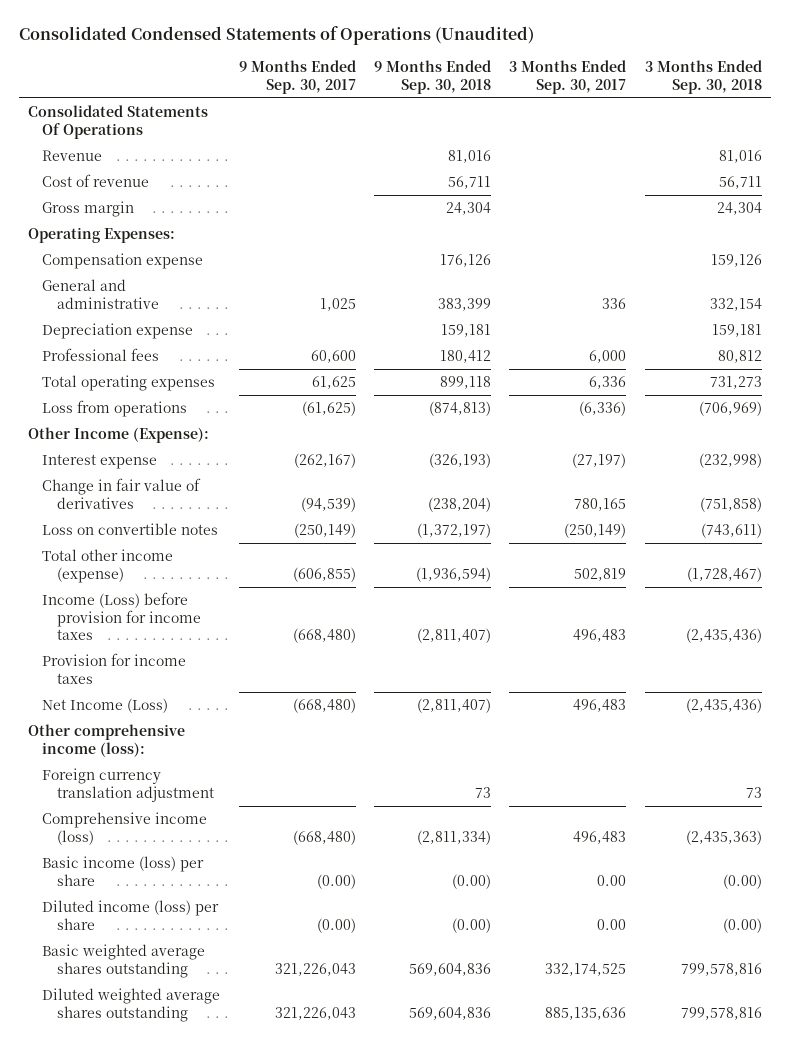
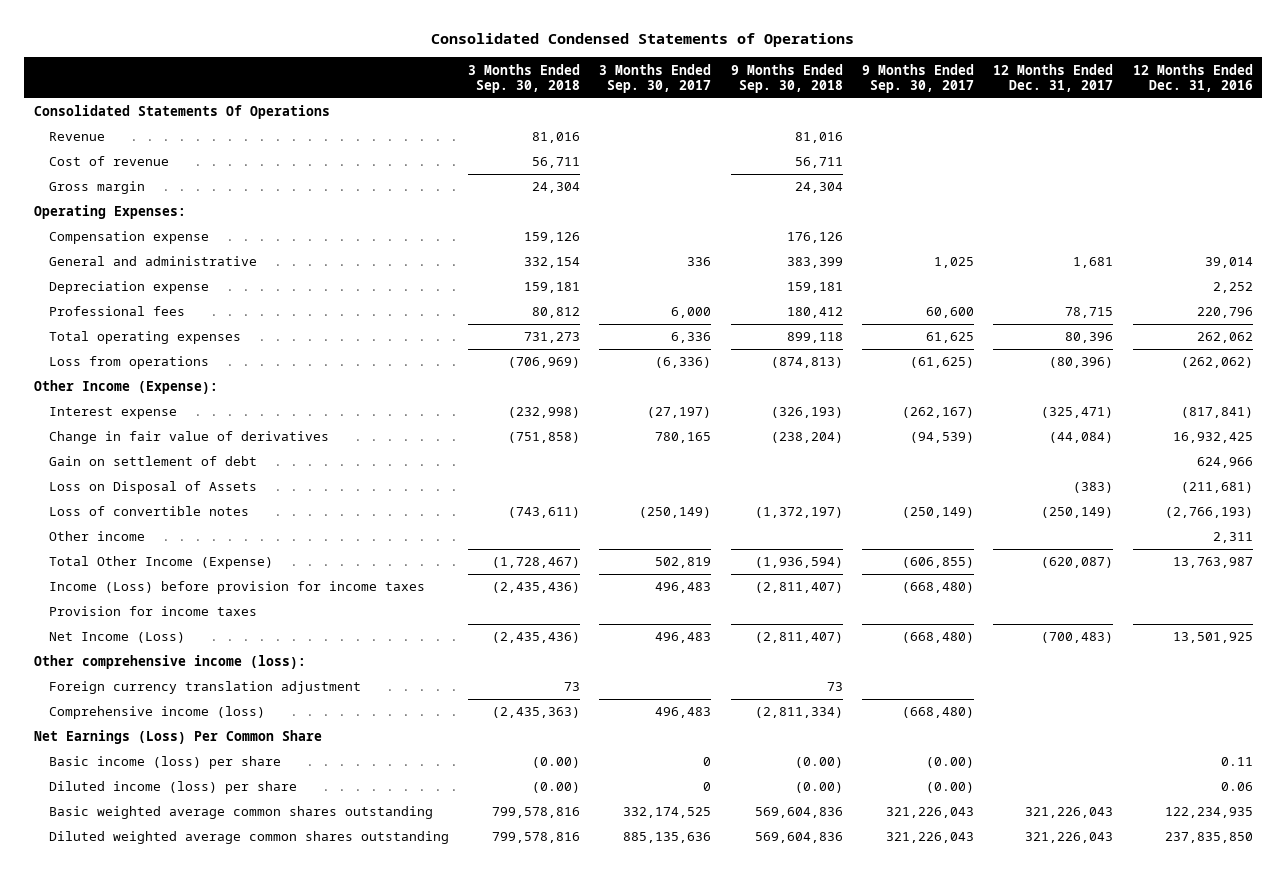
- Consolidated Condensed Statements of Operations (Unaudited)
+ Consolidated Condensed Statements of Operations
- | 9 Months Ended Sep. 30, 2017 | 9 Months Ended Sep. 30, 2018 | 3 Months Ended Sep. 30, 2017 | 3 Months Ended Sep. 30, 2018
+ | 3 Months Ended Sep. 30, 2018 | 3 Months Ended Sep. 30, 2017 | 9 Months Ended Sep. 30, 2018 | 9 Months Ended Sep. 30, 2017 | 12 Months Ended Dec. 31, 2017 | 12 Months Ended Dec. 31, 2016
- Loss on convertible notes | (250,149) | (1,372,197) | (250,149) | (743,611)
- Total other income (expense) | (606,855) | (1,936,594) | 502,819 | (1,728,467)
+ Gain on settlement of debt | | | | | | 624,966
+ Loss on Disposal of Assets | | | | | (383) | (211,681)
+ Loss of convertible notes | (743,611) | (250,149) | (1,372,197) | (250,149) | (250,149) | (2,766,193)
+ Other income | | | | | | 2,311
+ Total Other Income (Expense) | (1,728,467) | 502,819 | (1,936,594) | (606,855) | (620,087) | 13,763,987
- Basic income (loss) per share | (0.00) | (0.00) | 0.00 | (0.00)
- Diluted income (loss) per share | (0.00) | (0.00) | 0.00 | (0.00)
- Basic weighted average shares outstanding | 321,226,043 | 569,604,836 | 332,174,525 | 799,578,816
- Diluted weighted average shares outstanding | 321,226,043 | 569,604,836 | 885,135,636 | 799,578,816
+ Net Earnings (Loss) Per Common Share
+ Basic income (loss) per share | (0.00) | 0 | (0.00) | (0.00) | | 0.11
+ Diluted income (loss) per share | (0.00) | 0 | (0.00) | (0.00) | | 0.06
+ Basic weighted average common shares outstanding | 799,578,816 | 332,174,525 | 569,604,836 | 321,226,043 | 321,226,043 | 122,234,935
+ Diluted weighted average common shares outstanding | 799,578,816 | 885,135,636 | 569,604,836 | 321,226,043 | 321,226,043 | 237,835,850

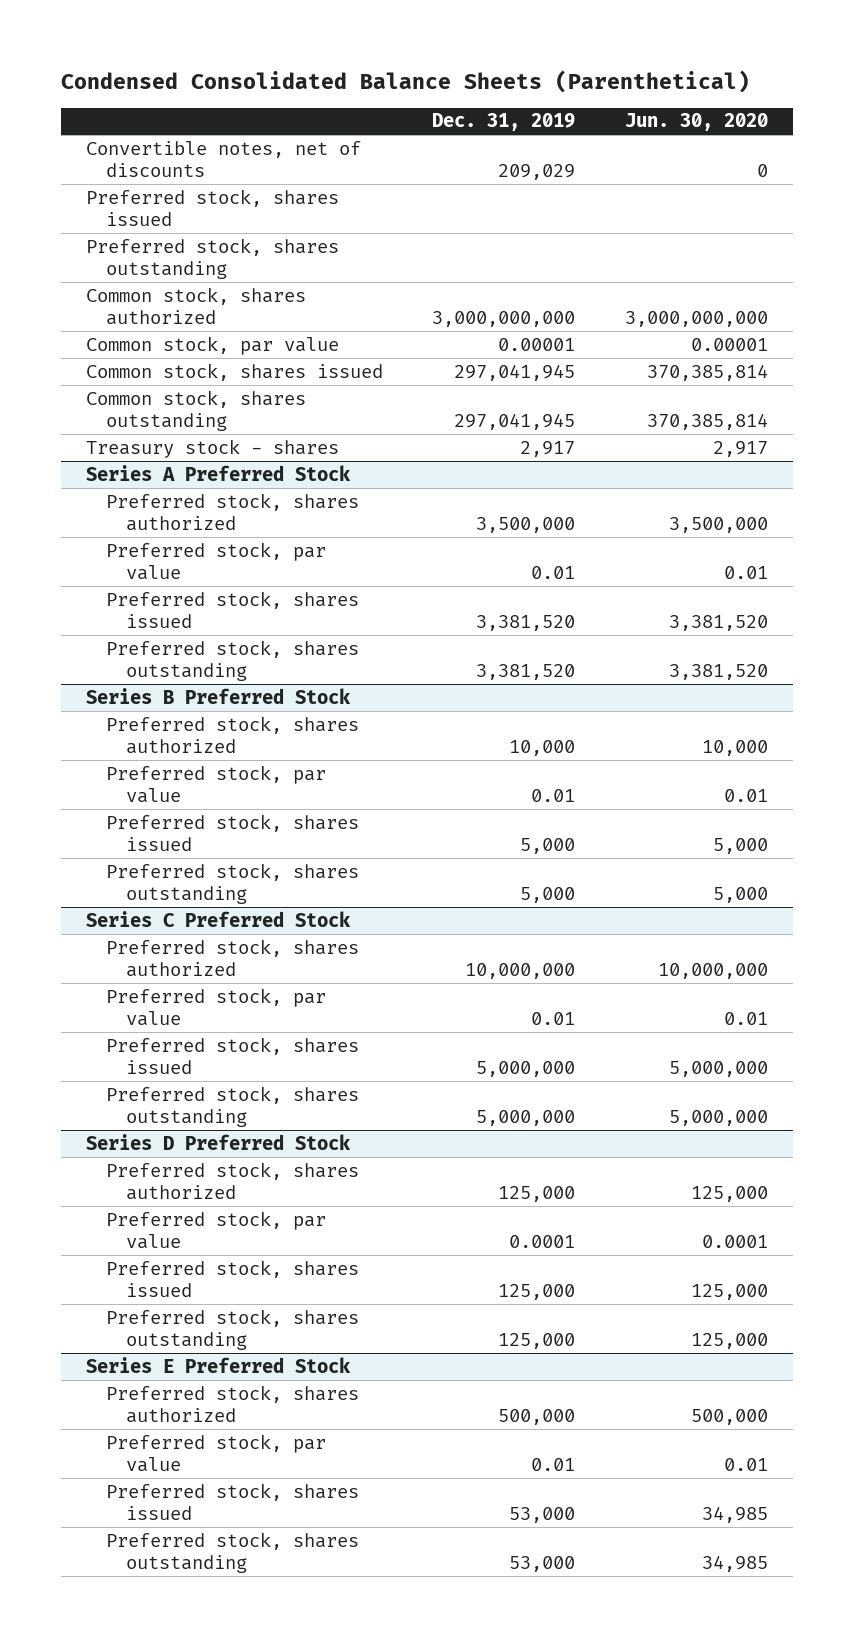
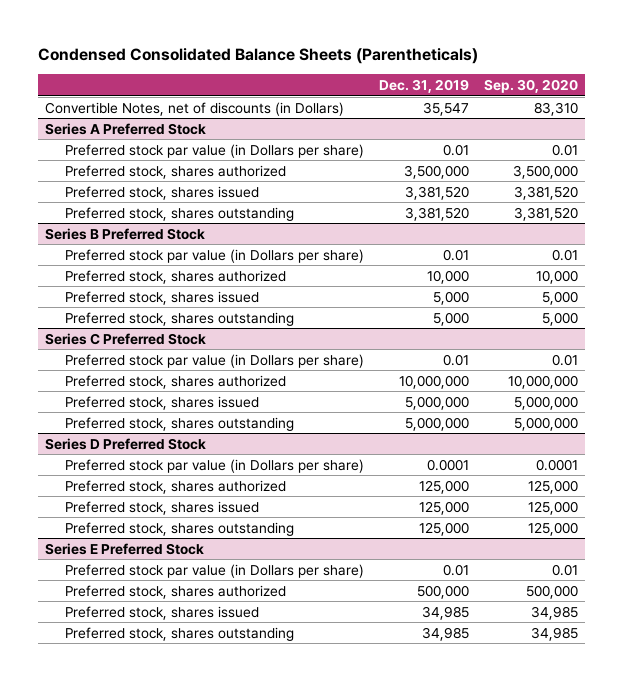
- Condensed Consolidated Balance Sheets (Parenthetical)
+ Condensed Consolidated Balance Sheets (Parentheticals)
- | Dec. 31, 2019 | Jun. 30, 2020
+ | Dec. 31, 2019 | Sep. 30, 2020
- Convertible notes, net of discounts | 209,029 | 0
- Preferred stock, shares issued
- Preferred stock, shares outstanding
- Common stock, shares authorized | 3,000,000,000 | 3,000,000,000
- Common stock, par value | 0.00001 | 0.00001
- Common stock, shares issued | 297,041,945 | 370,385,814
- Common stock, shares outstanding | 297,041,945 | 370,385,814
- Treasury stock - shares | 2,917 | 2,917
+ Convertible Notes, net of discounts (in Dollars) | 35,547 | 83,310
@ Series A Preferred Stock
+ Preferred stock par value (in Dollars per share) | 0.01 | 0.01
- Preferred stock, par value | 0.01 | 0.01
@ Series B Preferred Stock
+ Preferred stock par value (in Dollars per share) | 0.01 | 0.01
- Preferred stock, par value | 0.01 | 0.01
@ Series C Preferred Stock
+ Preferred stock par value (in Dollars per share) | 0.01 | 0.01
- Preferred stock, par value | 0.01 | 0.01
@ Series D Preferred Stock
+ Preferred stock par value (in Dollars per share) | 0.0001 | 0.0001
- Preferred stock, par value | 0.0001 | 0.0001
@ Series E Preferred Stock
+ Preferred stock par value (in Dollars per share) | 0.01 | 0.01
- Preferred stock, par value | 0.01 | 0.01
- Preferred stock, shares issued | 53,000 | 34,985
- Preferred stock, shares outstanding | 53,000 | 34,985
+ Preferred stock, shares issued | 34,985 | 34,985
+ Preferred stock, shares outstanding | 34,985 | 34,985

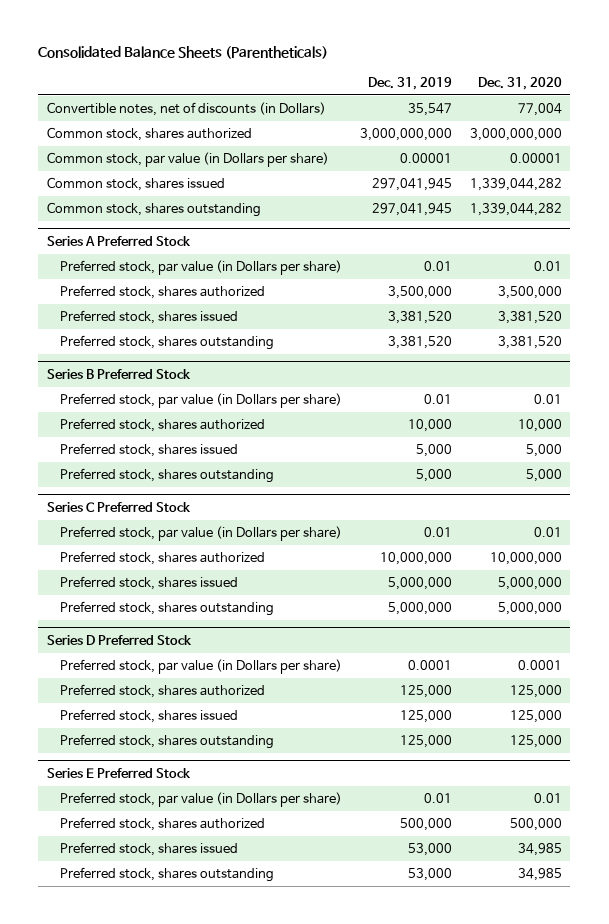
- Condensed Consolidated Balance Sheets (Parentheticals)
+ Consolidated Balance Sheets (Parentheticals)
- | Dec. 31, 2019 | Sep. 30, 2020
+ | Dec. 31, 2019 | Dec. 31, 2020
- Convertible Notes, net of discounts (in Dollars) | 35,547 | 83,310
+ Convertible notes, net of discounts (in Dollars) | 35,547 | 77,004
+ Common stock, shares authorized | 3,000,000,000 | 3,000,000,000
+ Common stock, par value (in Dollars per share) | 0.00001 | 0.00001
+ Common stock, shares issued | 297,041,945 | 1,339,044,282
+ Common stock, shares outstanding | 297,041,945 | 1,339,044,282
@ Series A Preferred Stock
- Preferred stock par value (in Dollars per share) | 0.01 | 0.01
+ Preferred stock, par value (in Dollars per share) | 0.01 | 0.01
@ Series B Preferred Stock
- Preferred stock par value (in Dollars per share) | 0.01 | 0.01
+ Preferred stock, par value (in Dollars per share) | 0.01 | 0.01
@ Series C Preferred Stock
- Preferred stock par value (in Dollars per share) | 0.01 | 0.01
+ Preferred stock, par value (in Dollars per share) | 0.01 | 0.01
@ Series D Preferred Stock
- Preferred stock par value (in Dollars per share) | 0.0001 | 0.0001
+ Preferred stock, par value (in Dollars per share) | 0.0001 | 0.0001
@ Series E Preferred Stock
- Preferred stock par value (in Dollars per share) | 0.01 | 0.01
+ Preferred stock, par value (in Dollars per share) | 0.01 | 0.01
- Preferred stock, shares issued | 34,985 | 34,985
- Preferred stock, shares outstanding | 34,985 | 34,985
+ Preferred stock, shares issued | 53,000 | 34,985
+ Preferred stock, shares outstanding | 53,000 | 34,985

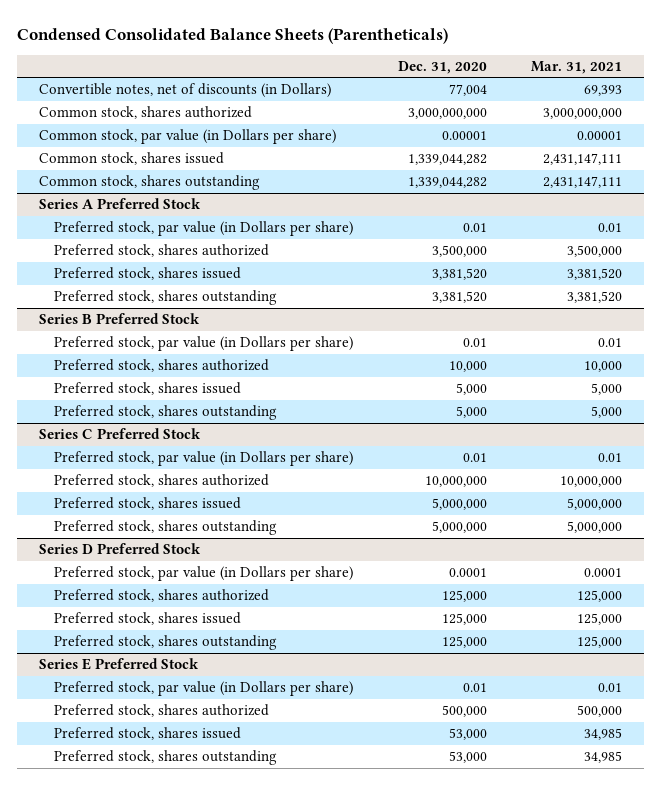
- Consolidated Balance Sheets (Parentheticals)
+ Condensed Consolidated Balance Sheets (Parentheticals)
- | Dec. 31, 2019 | Dec. 31, 2020
+ | Dec. 31, 2020 | Mar. 31, 2021
@ Series E Preferred Stock
- Preferred stock, shares issued | 53,000 | 34,985
- Preferred stock, shares outstanding | 53,000 | 34,985
+ Preferred stock, shares issued | 53,000 | 34,985
+ Preferred stock, shares outstanding | 53,000 | 34,985

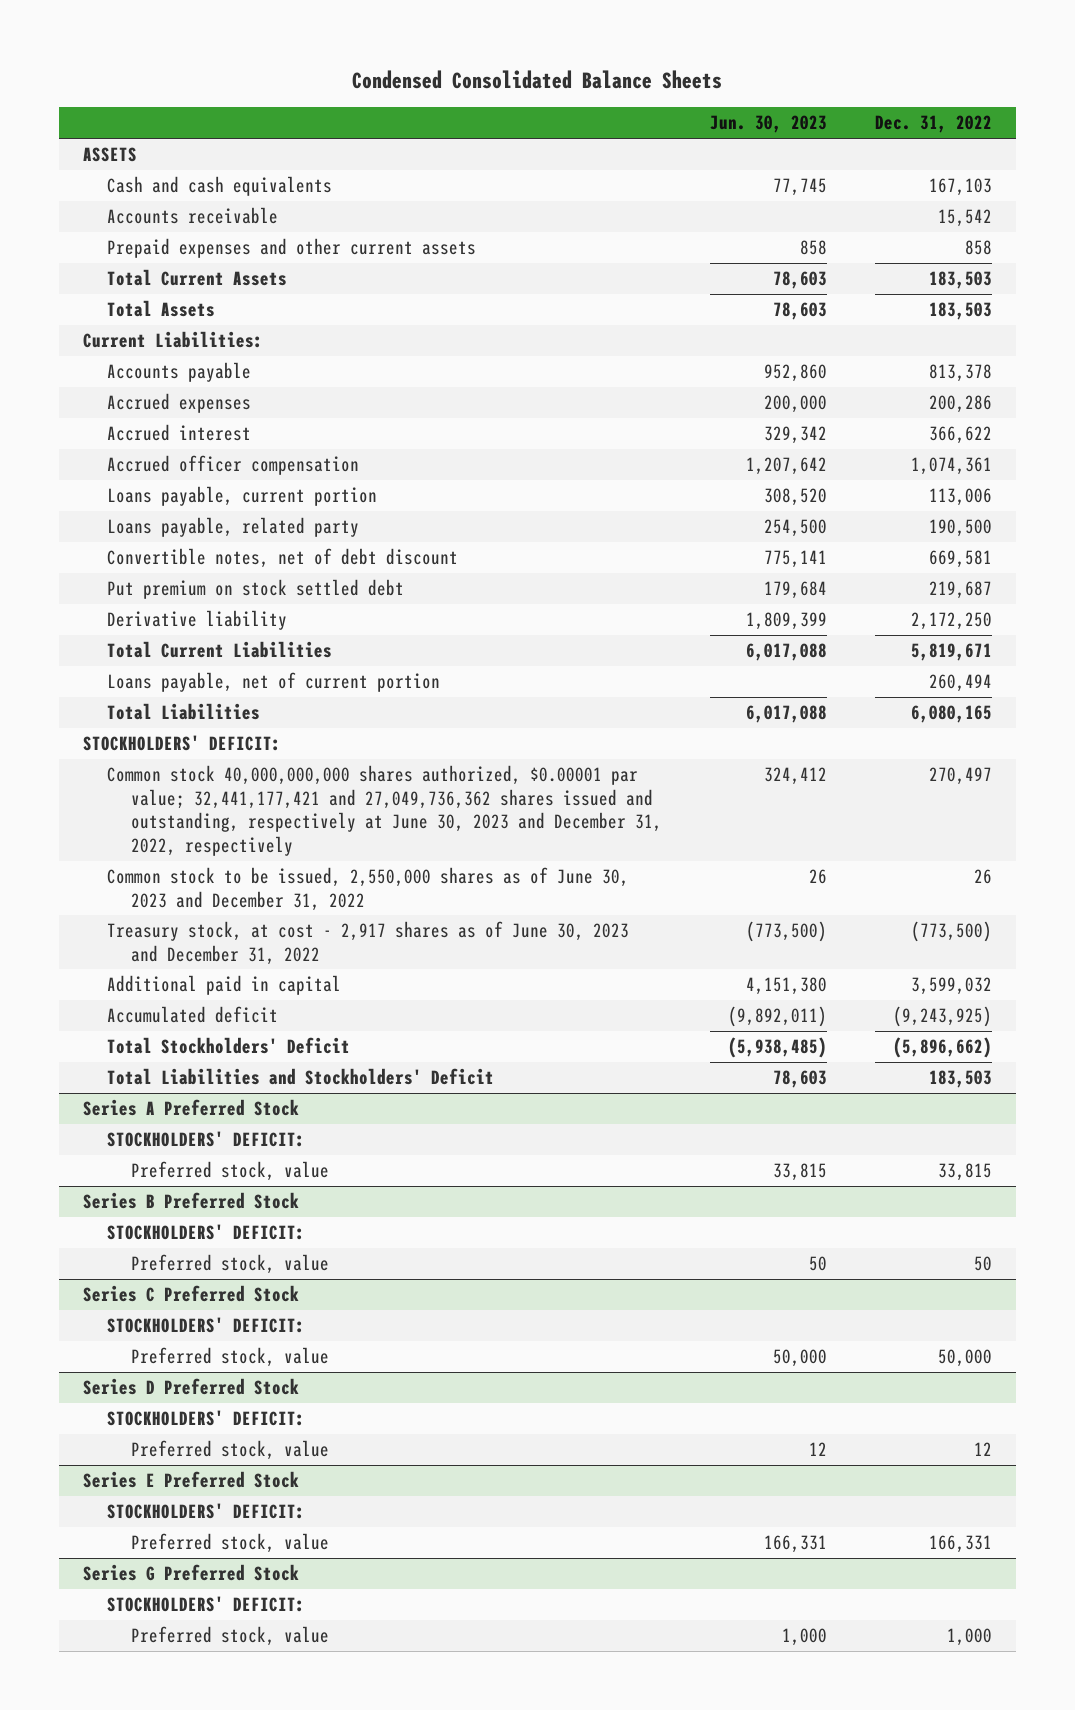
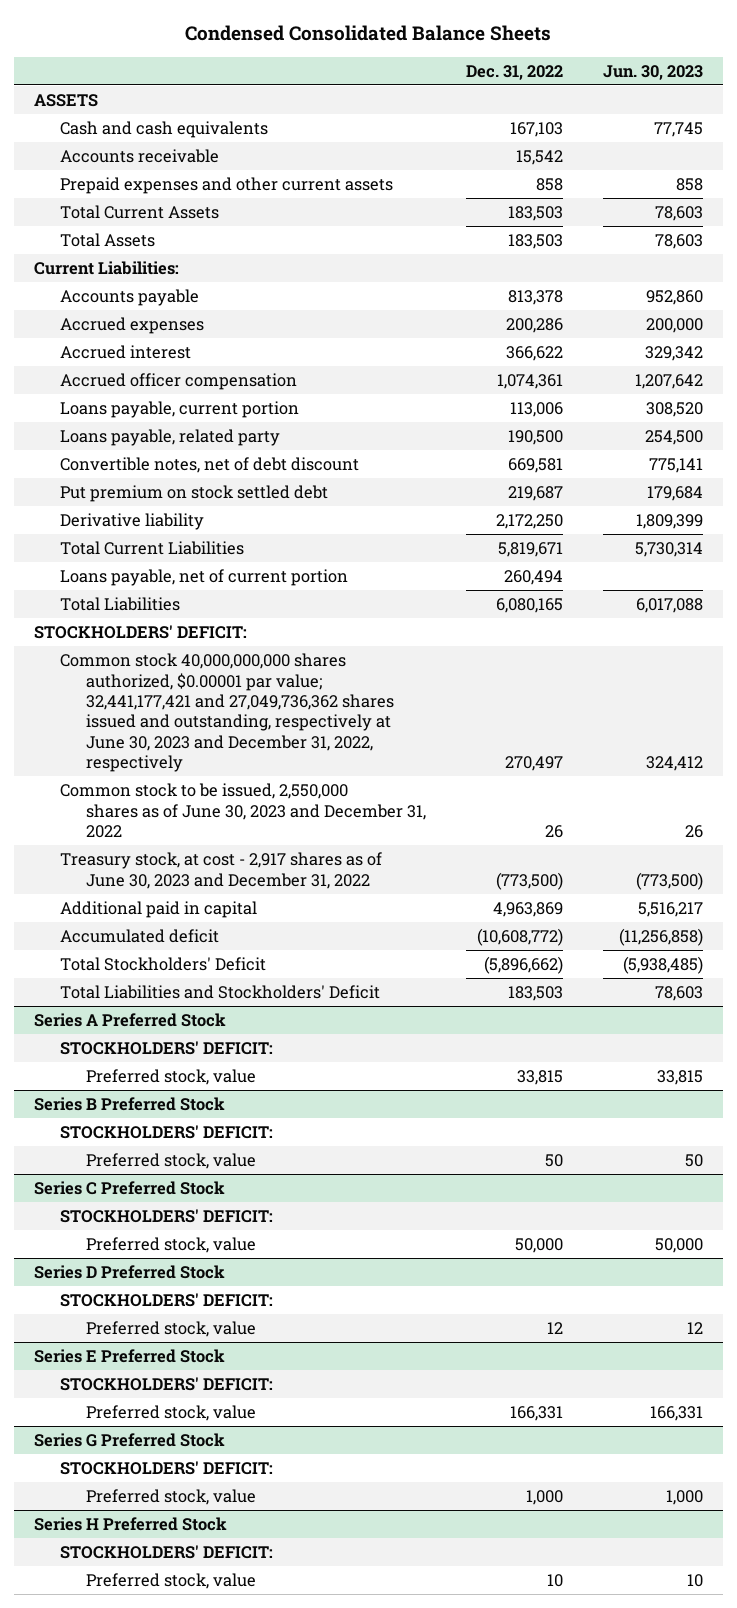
- | Jun. 30, 2023 | Dec. 31, 2022
+ | Dec. 31, 2022 | Jun. 30, 2023
- Total Current Liabilities | 6,017,088 | 5,819,671
+ Total Current Liabilities | 5,819,671 | 5,730,314
- Additional paid in capital | 4,151,380 | 3,599,032
- Accumulated deficit | (9,892,011) | (9,243,925)
+ Additional paid in capital | 4,963,869 | 5,516,217
+ Accumulated deficit | (10,608,772) | (11,256,858)
+ Series H Preferred Stock
+ STOCKHOLDERS' DEFICIT:
+ Preferred stock, value | 10 | 10

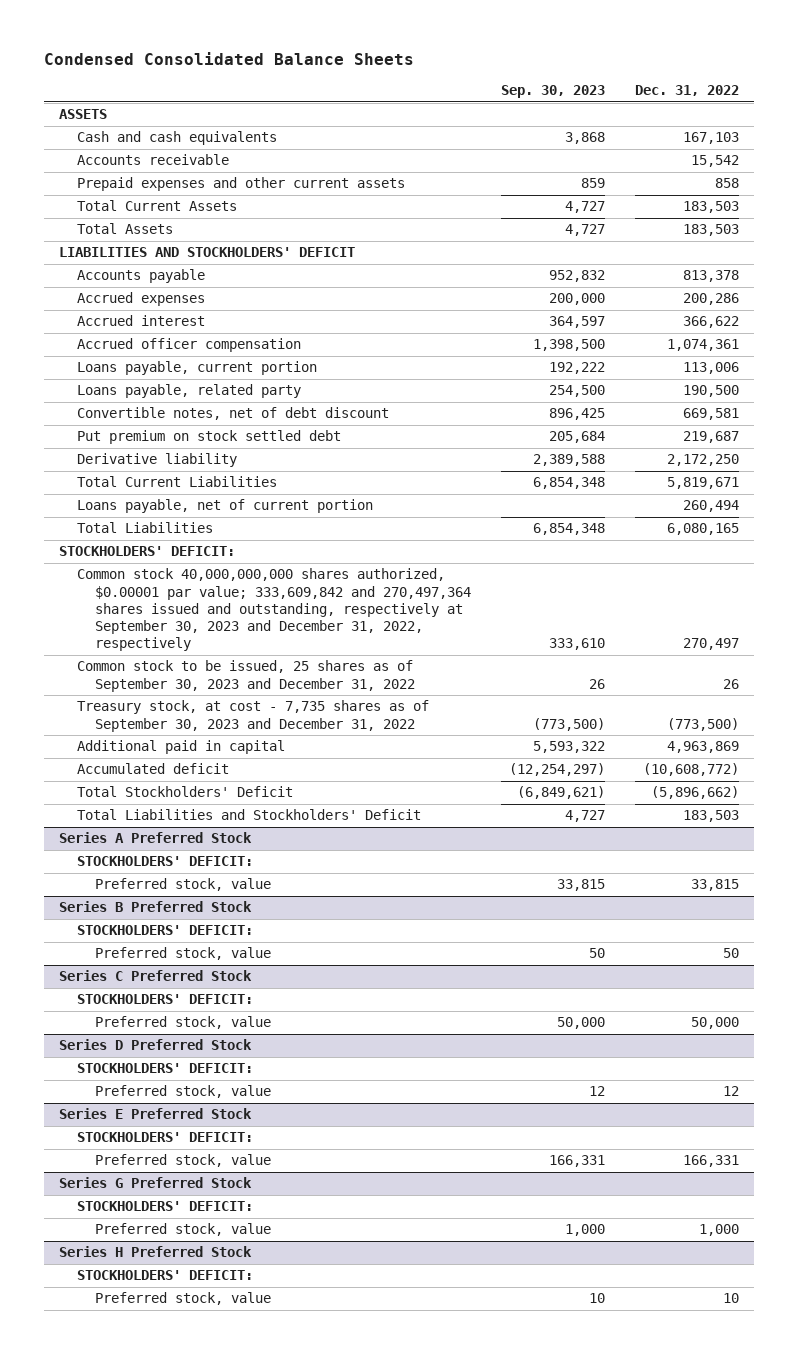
- | Dec. 31, 2022 | Jun. 30, 2023
+ | Sep. 30, 2023 | Dec. 31, 2022
- Current Liabilities:
+ LIABILITIES AND STOCKHOLDERS' DEFICIT
- Common stock 40,000,000,000 shares authorized, $0.00001 par value; 32,441,177,421 and 27,049,736,362 shares issued and outstanding, respectively at June 30, 2023 and December 31, 2022, respectively | 270,497 | 324,412
- Common stock to be issued, 2,550,000 shares as of June 30, 2023 and December 31, 2022 | 26 | 26
- Treasury stock, at cost - 2,917 shares as of June 30, 2023 and December 31, 2022 | (773,500) | (773,500)
+ Common stock 40,000,000,000 shares authorized, $0.00001 par value; 333,609,842 and 270,497,364 shares issued and outstanding, respectively at September 30, 2023 and December 31, 2022, respectively | 333,610 | 270,497
+ Common stock to be issued, 25 shares as of September 30, 2023 and December 31, 2022 | 26 | 26
+ Treasury stock, at cost - 7,735 shares as of September 30, 2023 and December 31, 2022 | (773,500) | (773,500)

